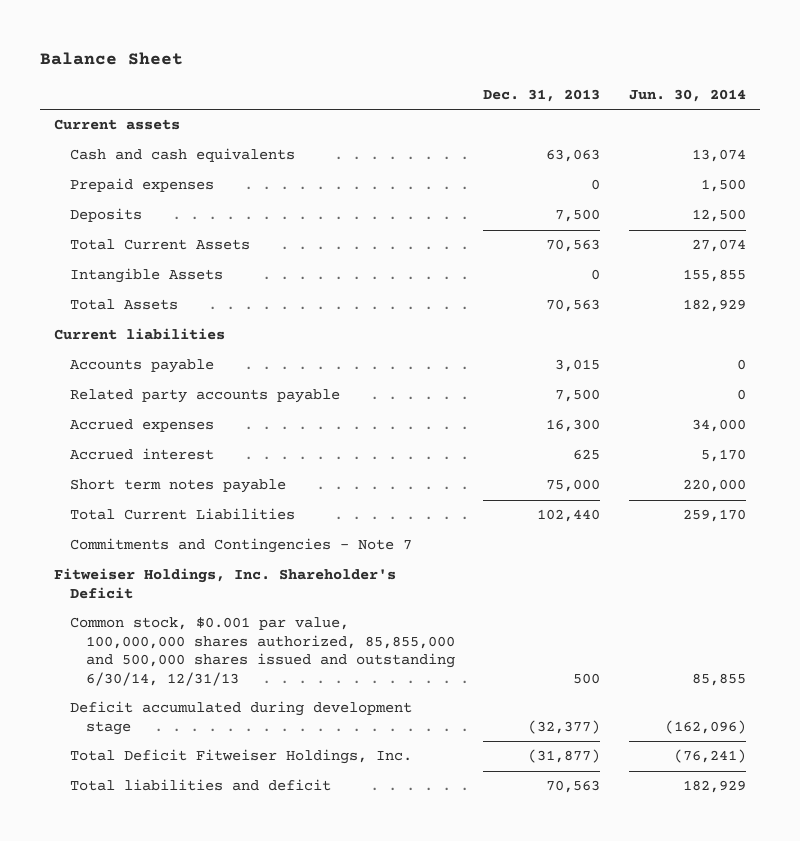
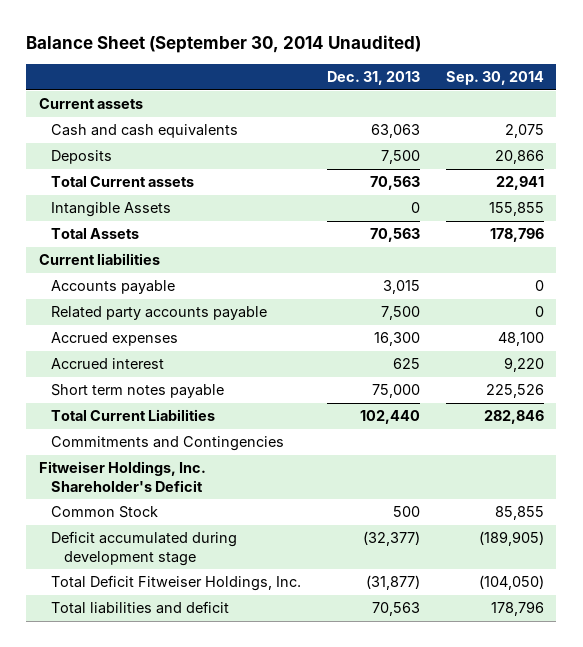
- Balance Sheet
+ Balance Sheet (September 30, 2014 Unaudited)
- | Dec. 31, 2013 | Jun. 30, 2014
+ | Dec. 31, 2013 | Sep. 30, 2014
- Prepaid expenses | 0 | 1,500
- Total Current Assets | 70,563 | 27,074
+ Total Current assets | 70,563 | 22,941
- Commitments and Contingencies - Note 7
+ Commitments and Contingencies
- Common stock, $0.001 par value, 100,000,000 shares authorized, 85,855,000 and 500,000 shares issued and outstanding 6/30/14, 12/31/13 | 500 | 85,855
+ Common Stock | 500 | 85,855

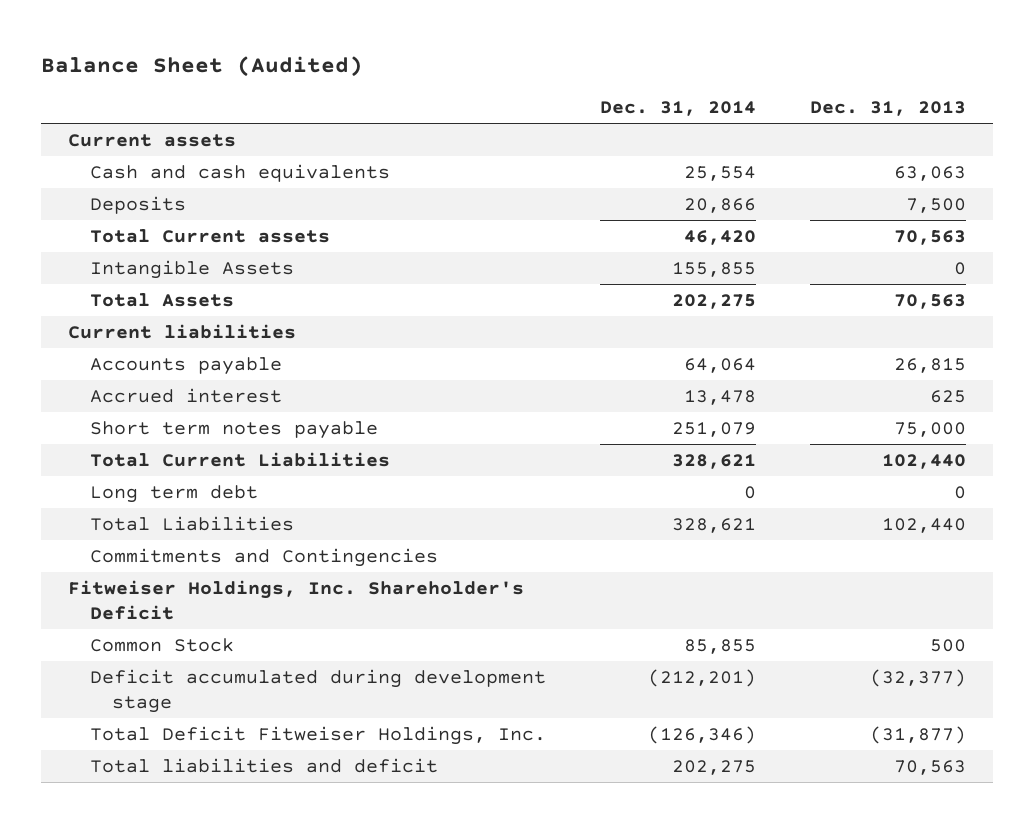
- Balance Sheet (September 30, 2014 Unaudited)
+ Balance Sheet (Audited)
- | Dec. 31, 2013 | Sep. 30, 2014
+ | Dec. 31, 2014 | Dec. 31, 2013
- Accounts payable | 3,015 | 0
- Related party accounts payable | 7,500 | 0
- Accrued expenses | 16,300 | 48,100
+ Accounts payable | 64,064 | 26,815
+ Long term debt | 0 | 0
+ Total Liabilities | 328,621 | 102,440

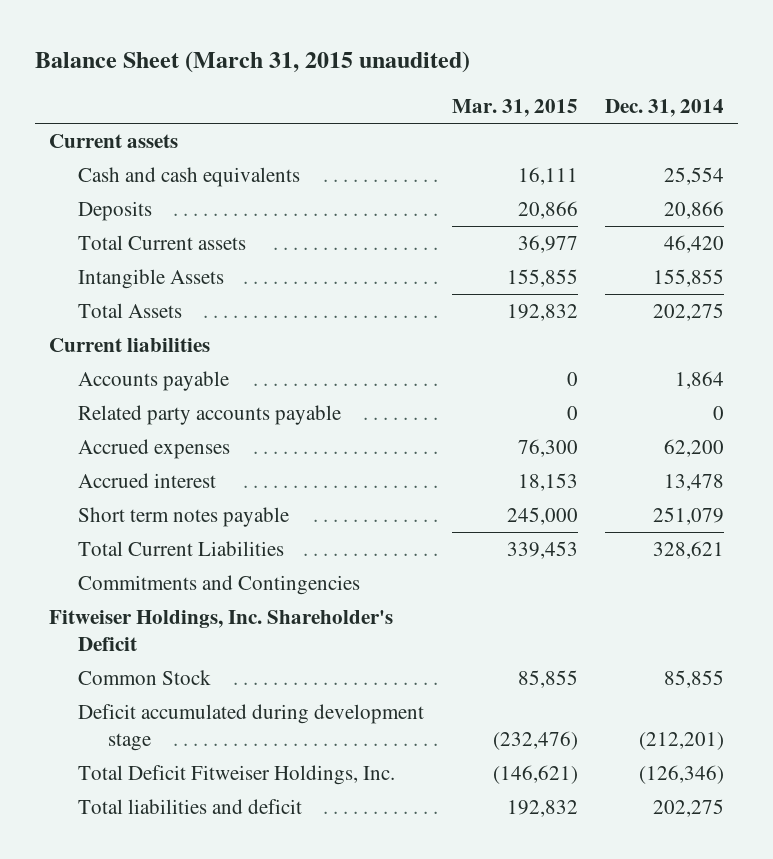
- Balance Sheet (Audited)
+ Balance Sheet (March 31, 2015 unaudited)
- | Dec. 31, 2014 | Dec. 31, 2013
+ | Mar. 31, 2015 | Dec. 31, 2014
- Accounts payable | 64,064 | 26,815
+ Accounts payable | 0 | 1,864
+ Related party accounts payable | 0 | 0
+ Accrued expenses | 76,300 | 62,200
- Long term debt | 0 | 0
- Total Liabilities | 328,621 | 102,440

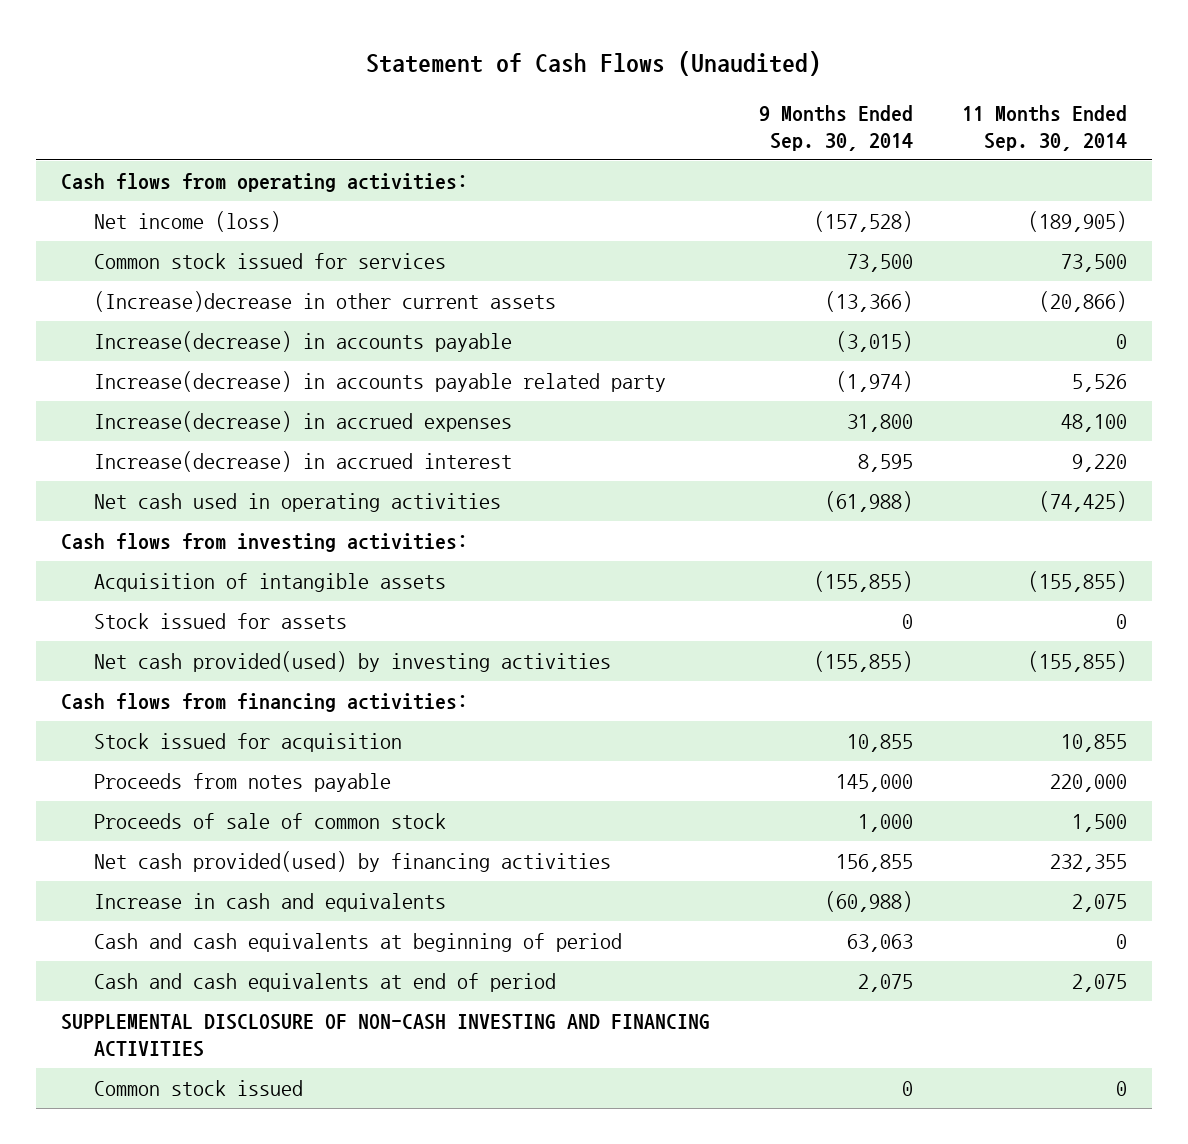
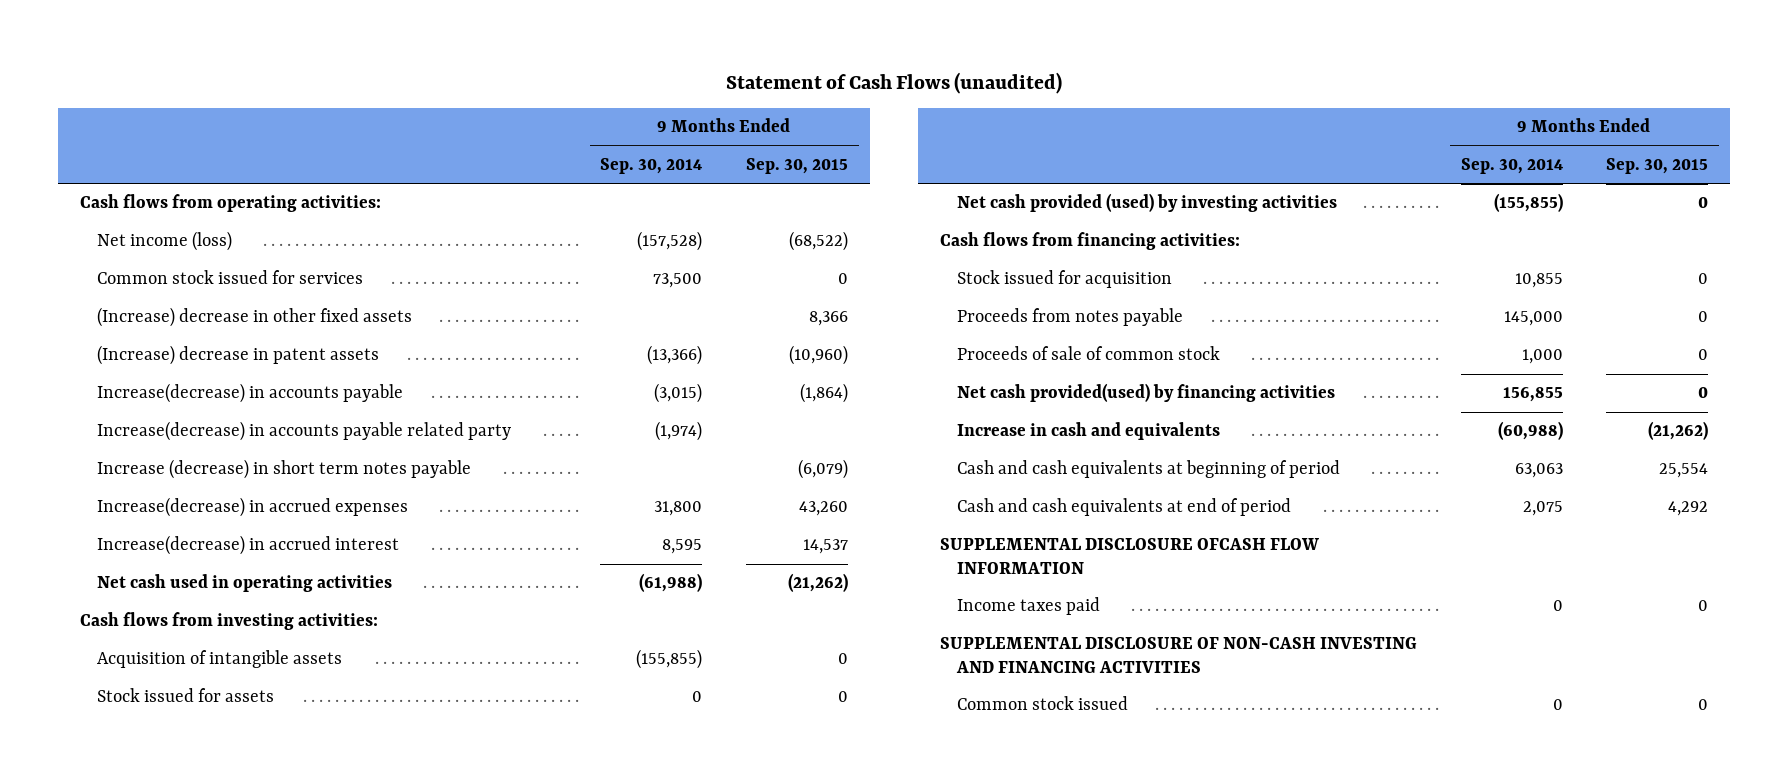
- Statement of Cash Flows (Unaudited)
+ Statement of Cash Flows (unaudited)
- | 9 Months Ended Sep. 30, 2014 | 11 Months Ended Sep. 30, 2014
+ | 9 Months Ended Sep. 30, 2014 | 9 Months Ended Sep. 30, 2015
- (Increase)decrease in other current assets | (13,366) | (20,866)
+ (Increase) decrease in other fixed assets | | 8,366
+ (Increase) decrease in patent assets | (13,366) | (10,960)
+ Increase (decrease) in short term notes payable | | (6,079)
- Net cash provided(used) by investing activities | (155,855) | (155,855)
+ Net cash provided (used) by investing activities | (155,855) | 0
+ SUPPLEMENTAL DISCLOSURE OFCASH FLOW INFORMATION
+ Income taxes paid | 0 | 0

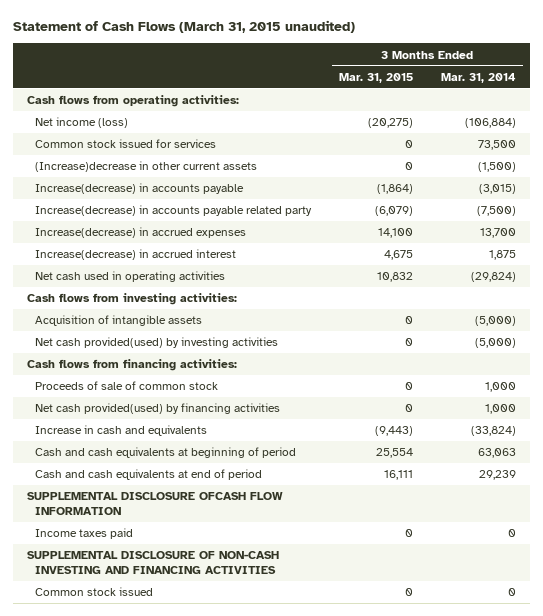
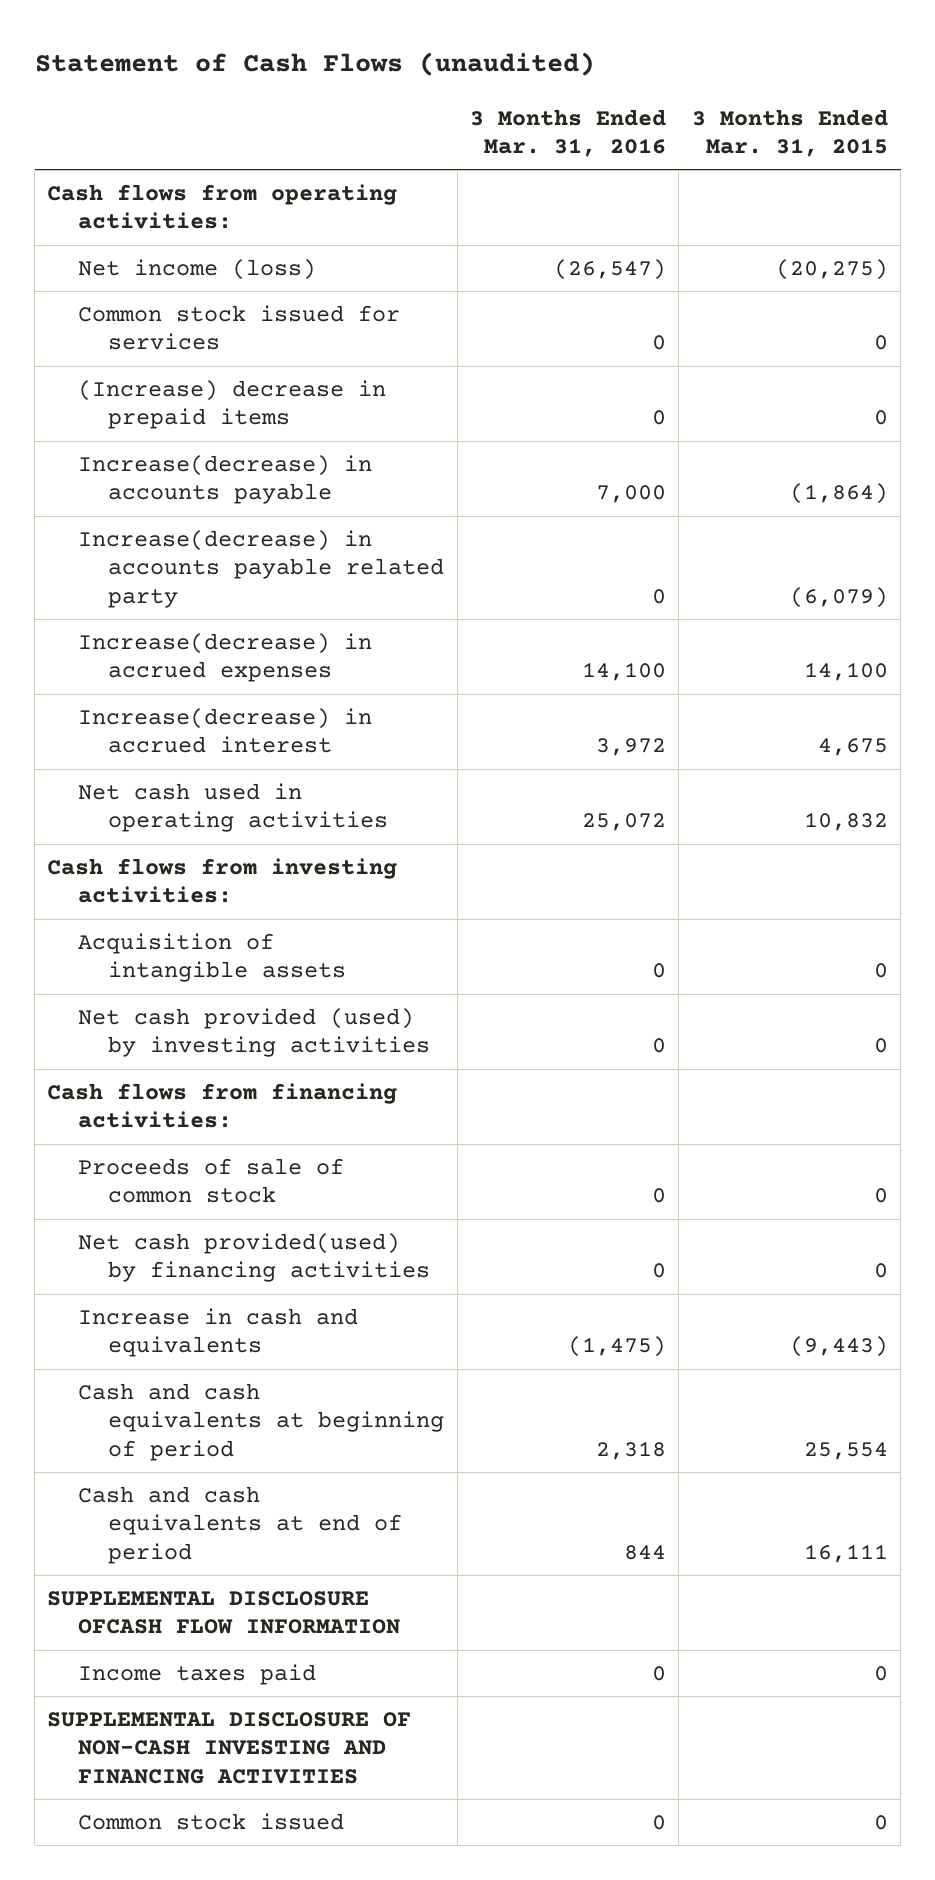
- Statement of Cash Flows (March 31, 2015 unaudited)
+ Statement of Cash Flows (unaudited)
- | 3 Months Ended Mar. 31, 2015 | 3 Months Ended Mar. 31, 2014
+ | 3 Months Ended Mar. 31, 2016 | 3 Months Ended Mar. 31, 2015
- (Increase)decrease in other current assets | 0 | (1,500)
+ (Increase) decrease in prepaid items | 0 | 0
- Net cash provided(used) by investing activities | 0 | (5,000)
+ Net cash provided (used) by investing activities | 0 | 0

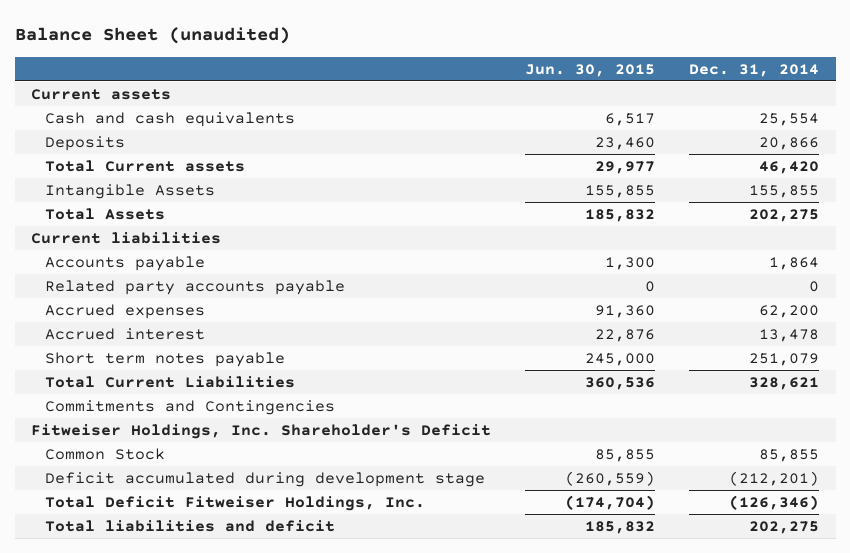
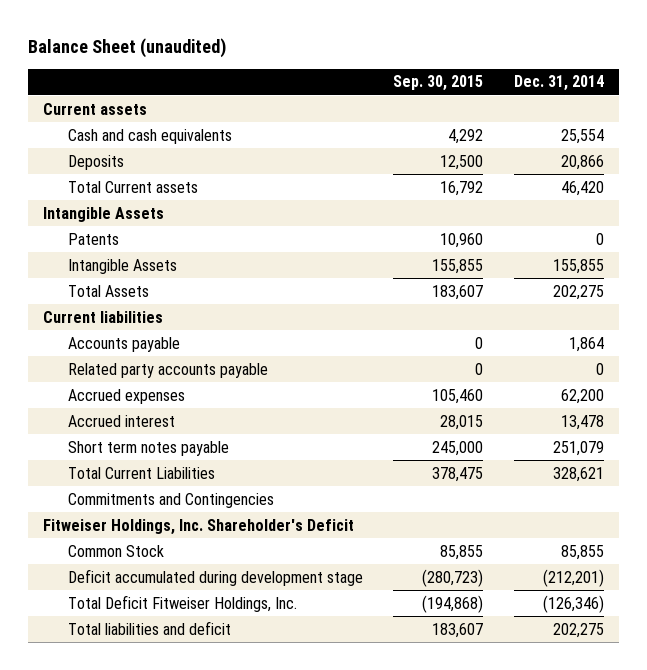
- | Jun. 30, 2015 | Dec. 31, 2014
+ | Sep. 30, 2015 | Dec. 31, 2014
+ Intangible Assets
+ Patents | 10,960 | 0

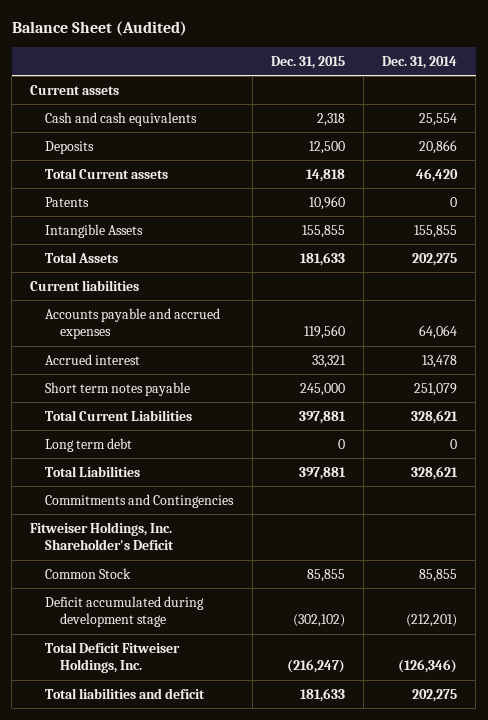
- Balance Sheet (unaudited)
+ Balance Sheet (Audited)
- | Sep. 30, 2015 | Dec. 31, 2014
+ | Dec. 31, 2015 | Dec. 31, 2014
- Intangible Assets
- Accounts payable | 0 | 1,864
- Related party accounts payable | 0 | 0
- Accrued expenses | 105,460 | 62,200
+ Accounts payable and accrued expenses | 119,560 | 64,064
+ Long term debt | 0 | 0
+ Total Liabilities | 397,881 | 328,621

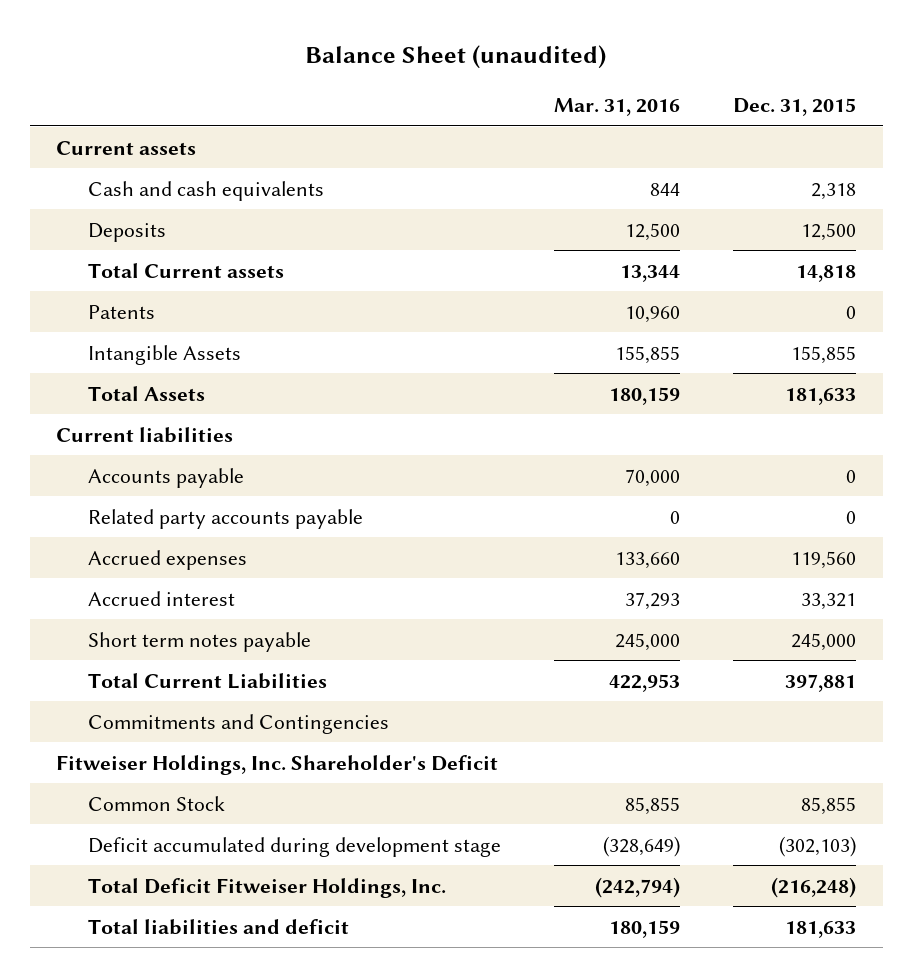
- Balance Sheet (Audited)
+ Balance Sheet (unaudited)
- | Dec. 31, 2015 | Dec. 31, 2014
+ | Mar. 31, 2016 | Dec. 31, 2015
- Patents | 10,960 | 0
+ Patents | 10,960 | 0
- Accounts payable and accrued expenses | 119,560 | 64,064
+ Accounts payable | 70,000 | 0
+ Related party accounts payable | 0 | 0
+ Accrued expenses | 133,660 | 119,560
- Long term debt | 0 | 0
- Total Liabilities | 397,881 | 328,621
- Deficit accumulated during development stage | (302,102) | (212,201)
- Total Deficit Fitweiser Holdings, Inc. | (216,247) | (126,346)
+ Deficit accumulated during development stage | (328,649) | (302,103)
+ Total Deficit Fitweiser Holdings, Inc. | (242,794) | (216,248)

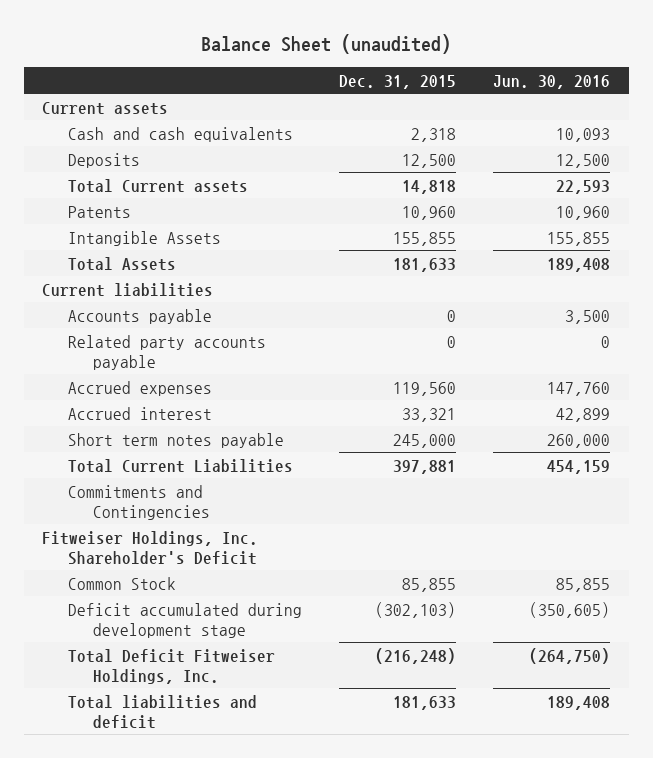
- | Mar. 31, 2016 | Dec. 31, 2015
+ | Dec. 31, 2015 | Jun. 30, 2016
- Patents | 10,960 | 0
+ Patents | 10,960 | 10,960

